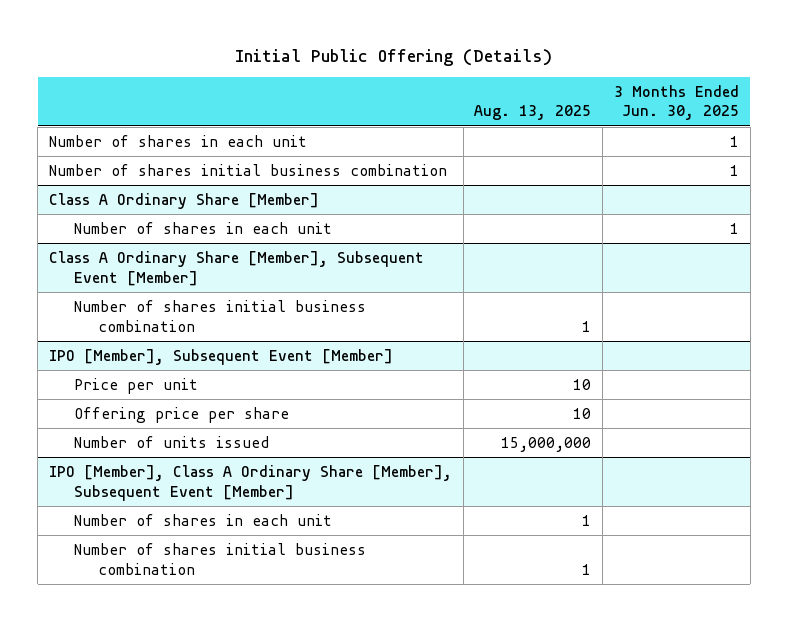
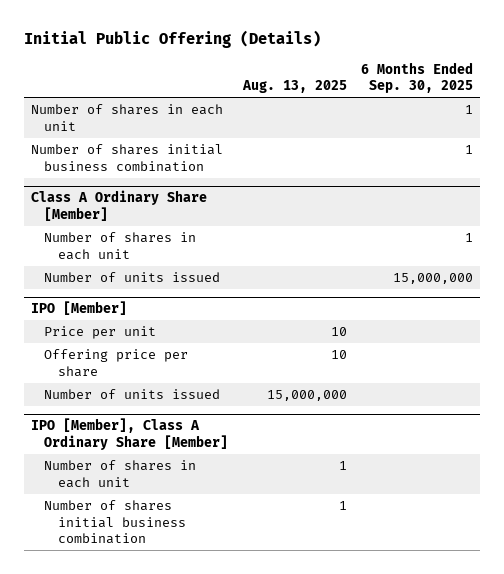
- | Aug. 13, 2025 | 3 Months Ended Jun. 30, 2025
+ | Aug. 13, 2025 | 6 Months Ended Sep. 30, 2025
- Class A Ordinary Share [Member], Subsequent Event [Member]
- Number of shares initial business combination | 1 |
- IPO [Member], Subsequent Event [Member]
@ Class A Ordinary Share [Member]
+ Number of units issued | | 15,000,000
+ IPO [Member]
- IPO [Member], Class A Ordinary Share [Member], Subsequent Event [Member]
+ IPO [Member], Class A Ordinary Share [Member]

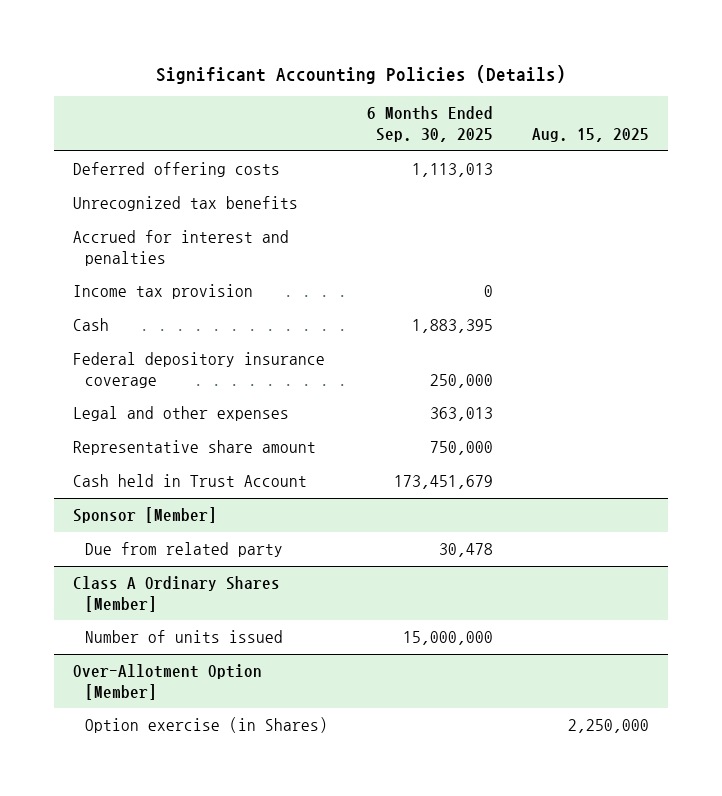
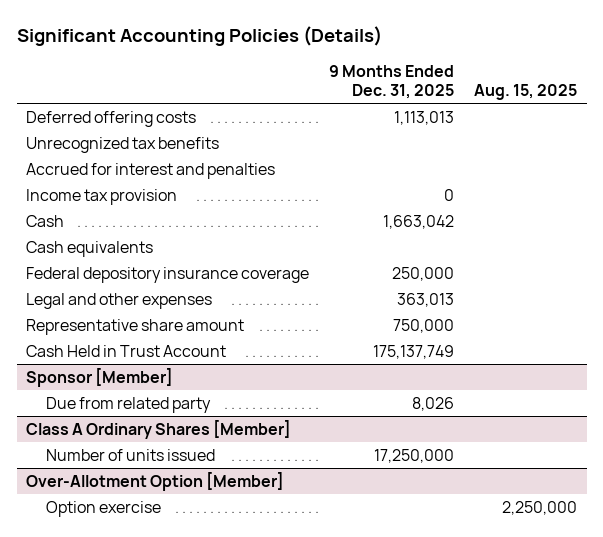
- | 6 Months Ended Sep. 30, 2025 | Aug. 15, 2025
+ | 9 Months Ended Dec. 31, 2025 | Aug. 15, 2025
+ Cash equivalents
- Cash held in Trust Account | 173,451,679 |
+ Cash Held in Trust Account | 175,137,749 |
@ Over-Allotment Option [Member]
- Option exercise (in Shares) | | 2,250,000
+ Option exercise | | 2,250,000

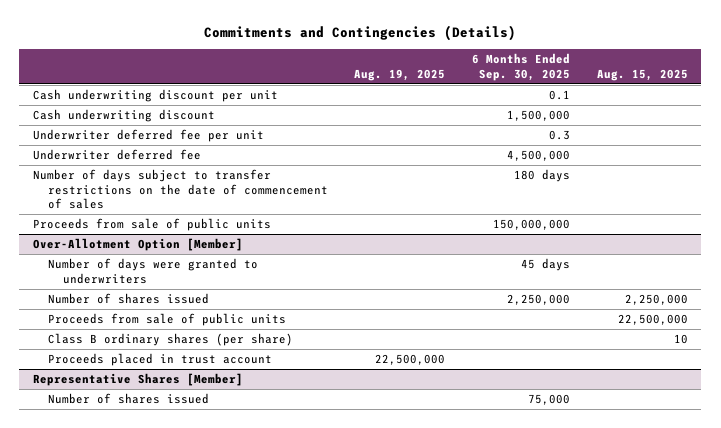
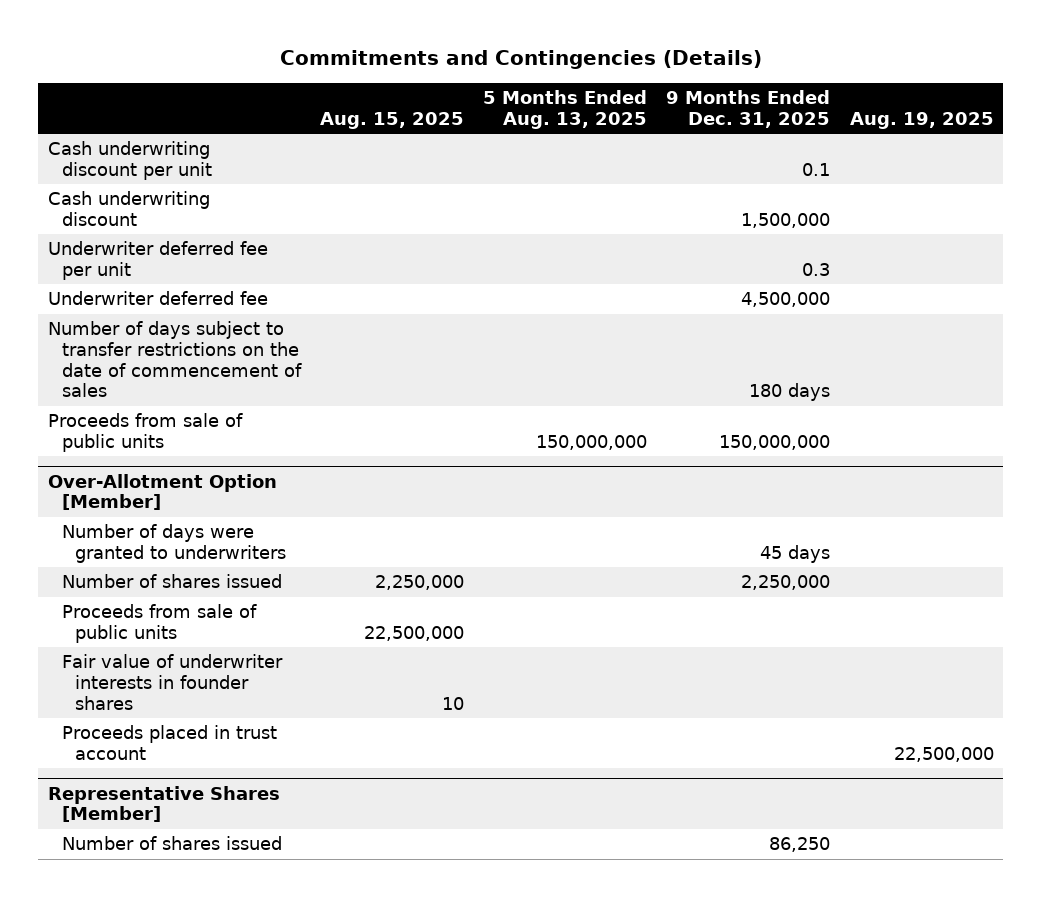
- | Aug. 19, 2025 | 6 Months Ended Sep. 30, 2025 | Aug. 15, 2025
+ | Aug. 15, 2025 | 5 Months Ended Aug. 13, 2025 | 9 Months Ended Dec. 31, 2025 | Aug. 19, 2025
@ Over-Allotment Option [Member]
- Class B ordinary shares (per share) | | | 10
+ Fair value of underwriter interests in founder shares | 10 | | |

